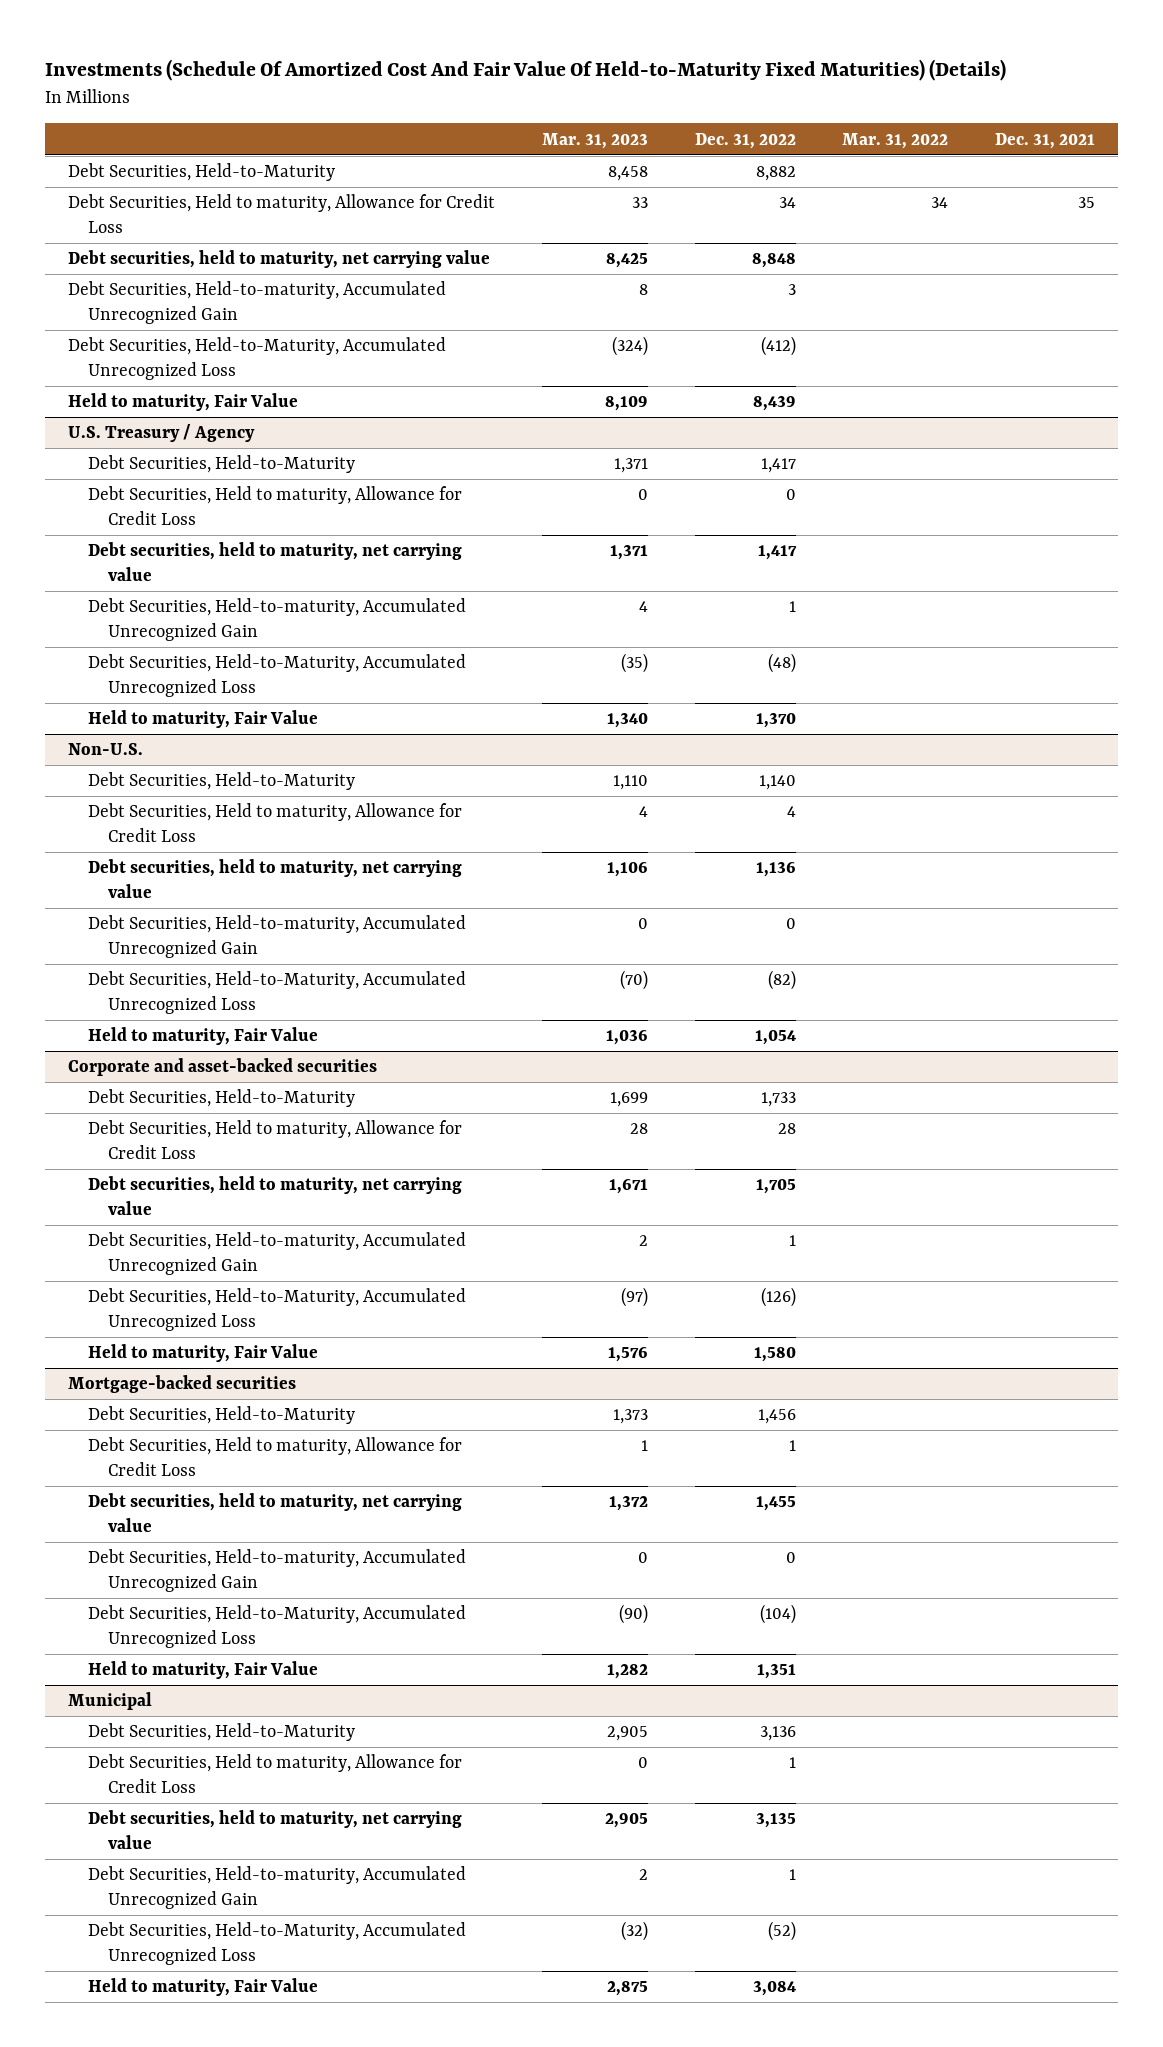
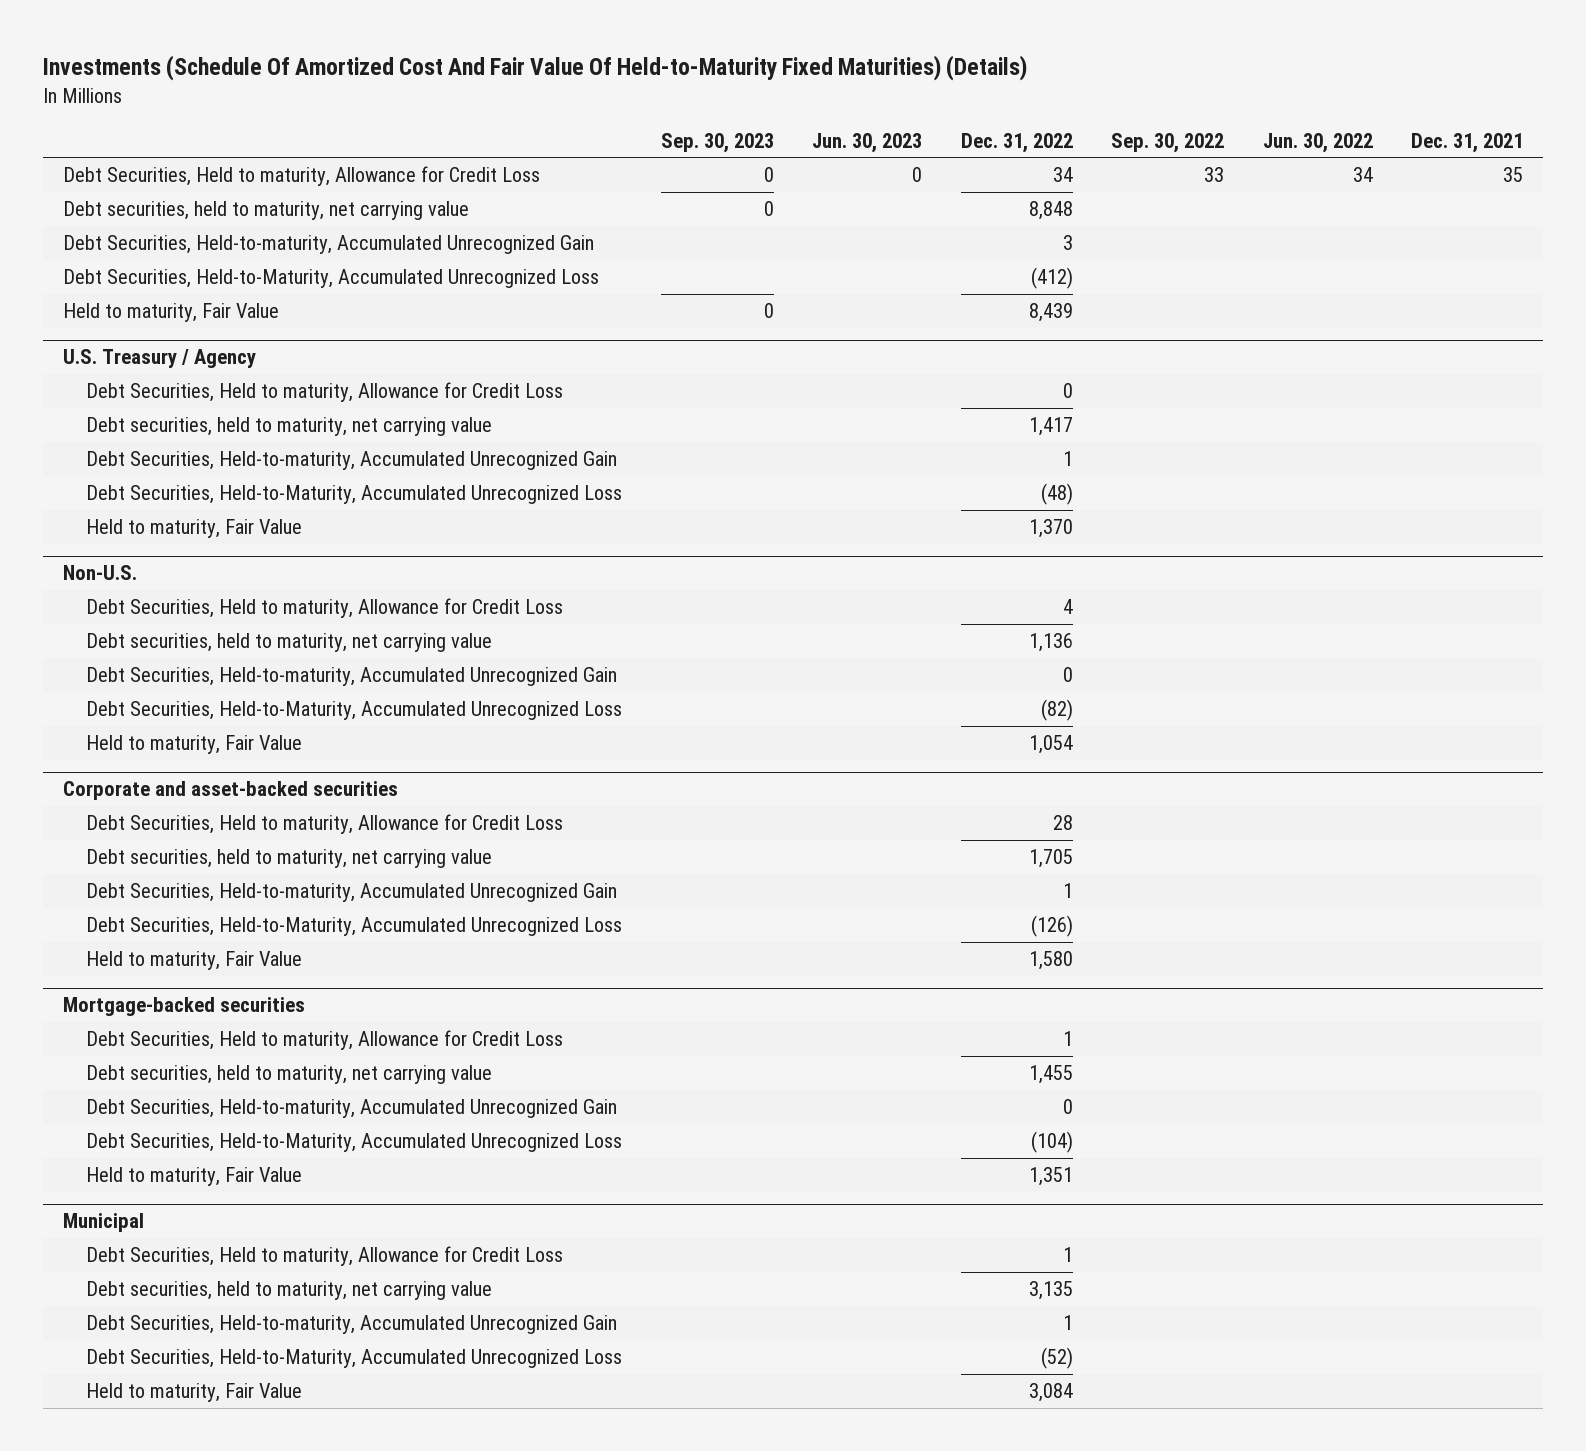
- | Mar. 31, 2023 | Dec. 31, 2022 | Mar. 31, 2022 | Dec. 31, 2021
+ | Sep. 30, 2023 | Jun. 30, 2023 | Dec. 31, 2022 | Sep. 30, 2022 | Jun. 30, 2022 | Dec. 31, 2021
- Debt Securities, Held-to-Maturity | 8,458 | 8,882 | |
@ U.S. Treasury / Agency
- Debt Securities, Held-to-Maturity | 1,371 | 1,417 | |
@ Non-U.S.
- Debt Securities, Held-to-Maturity | 1,110 | 1,140 | |
@ Corporate and asset-backed securities
- Debt Securities, Held-to-Maturity | 1,699 | 1,733 | |
@ Mortgage-backed securities
- Debt Securities, Held-to-Maturity | 1,373 | 1,456 | |
@ Municipal
- Debt Securities, Held-to-Maturity | 2,905 | 3,136 | |

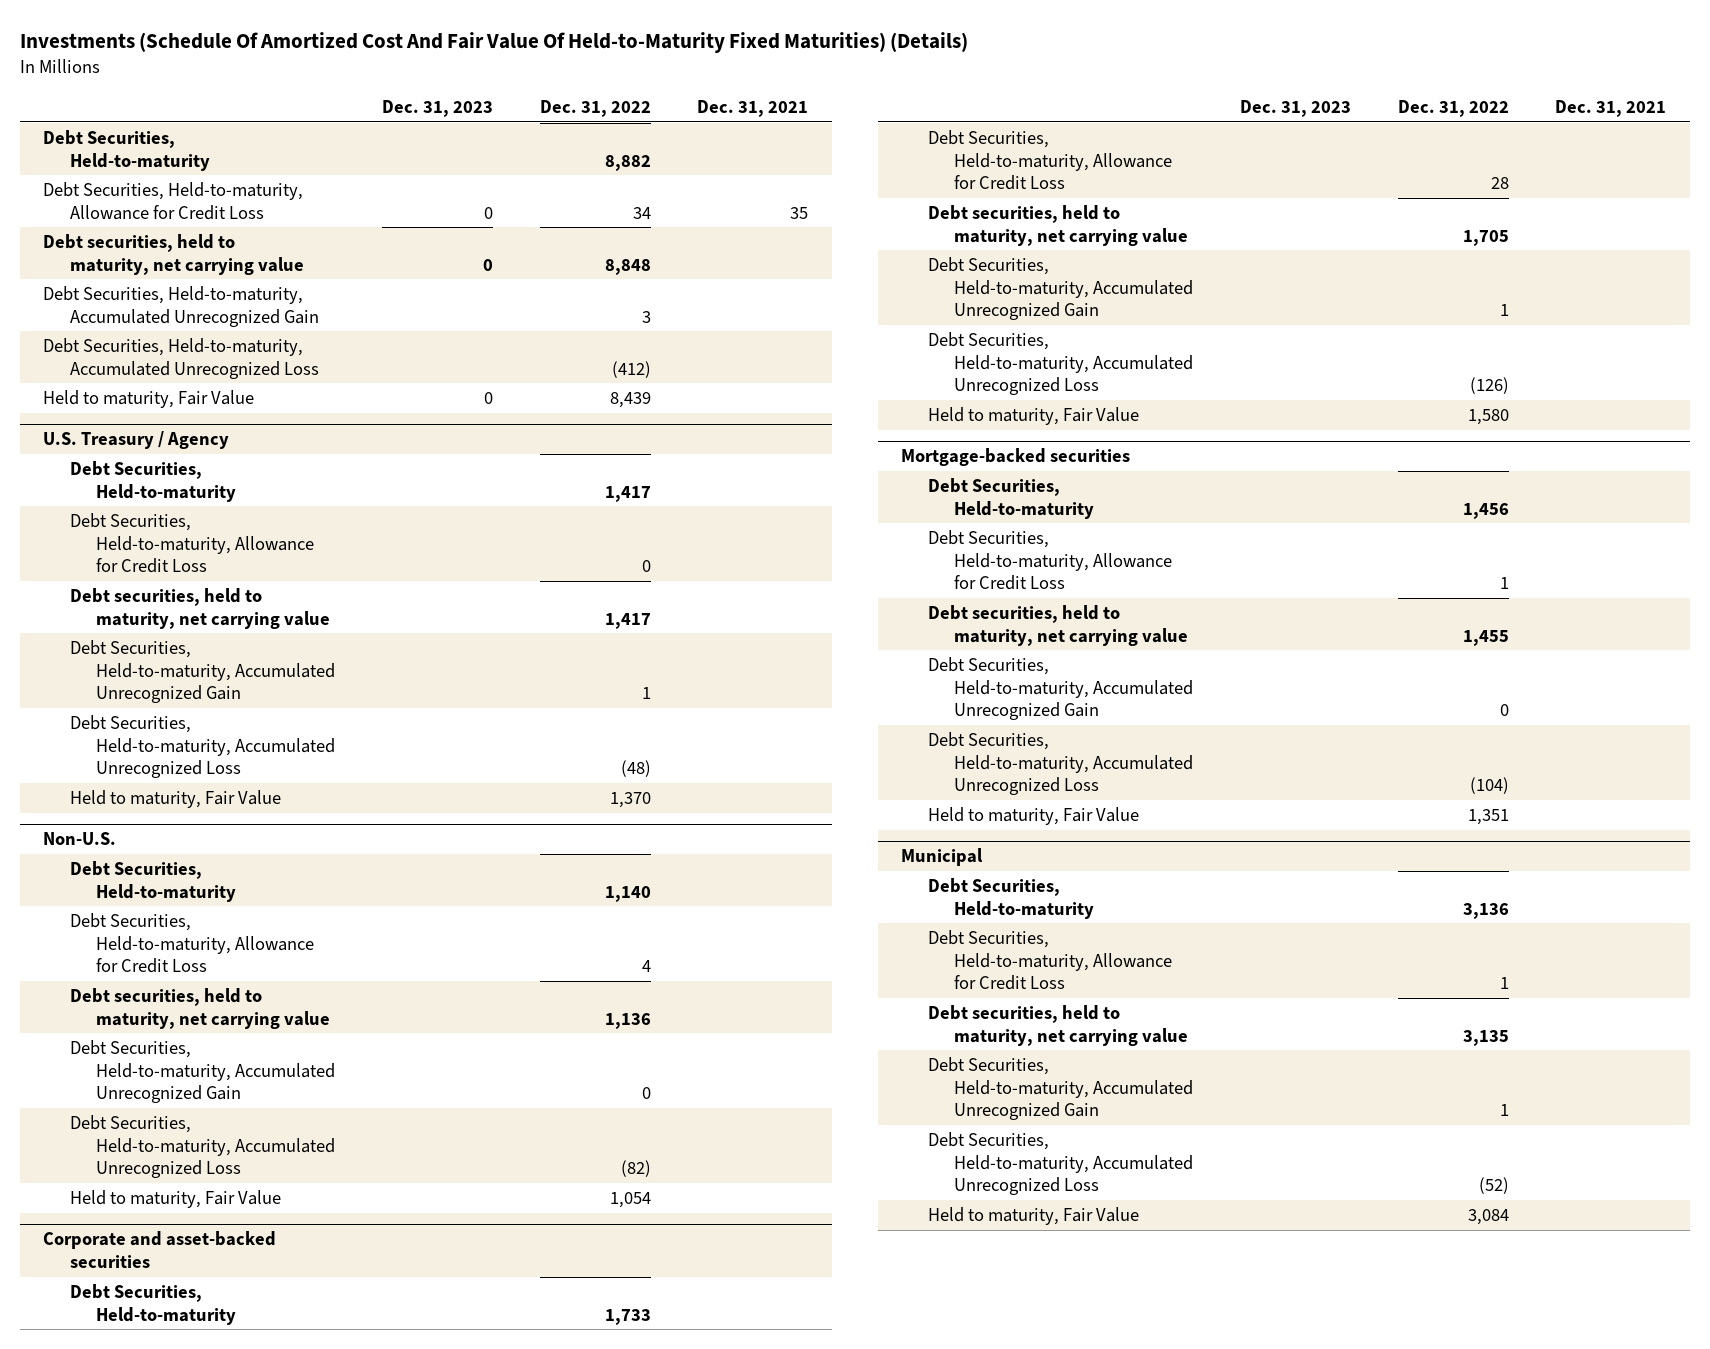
- | Sep. 30, 2023 | Jun. 30, 2023 | Dec. 31, 2022 | Sep. 30, 2022 | Jun. 30, 2022 | Dec. 31, 2021
+ | Dec. 31, 2023 | Dec. 31, 2022 | Dec. 31, 2021
- Debt Securities, Held to maturity, Allowance for Credit Loss | 0 | 0 | 34 | 33 | 34 | 35
+ Debt Securities, Held-to-maturity | | 8,882 |
+ Debt Securities, Held-to-maturity, Allowance for Credit Loss | 0 | 34 | 35
- Debt Securities, Held-to-Maturity, Accumulated Unrecognized Loss | | | (412) | | |
+ Debt Securities, Held-to-maturity, Accumulated Unrecognized Loss | | (412) |
@ U.S. Treasury / Agency
- Debt Securities, Held to maturity, Allowance for Credit Loss | | | 0 | | |
+ Debt Securities, Held-to-maturity | | 1,417 |
+ Debt Securities, Held-to-maturity, Allowance for Credit Loss | | 0 |
- Debt Securities, Held-to-Maturity, Accumulated Unrecognized Loss | | | (48) | | |
+ Debt Securities, Held-to-maturity, Accumulated Unrecognized Loss | | (48) |
@ Non-U.S.
- Debt Securities, Held to maturity, Allowance for Credit Loss | | | 4 | | |
+ Debt Securities, Held-to-maturity | | 1,140 |
+ Debt Securities, Held-to-maturity, Allowance for Credit Loss | | 4 |
- Debt Securities, Held-to-Maturity, Accumulated Unrecognized Loss | | | (82) | | |
+ Debt Securities, Held-to-maturity, Accumulated Unrecognized Loss | | (82) |
@ Corporate and asset-backed securities
- Debt Securities, Held to maturity, Allowance for Credit Loss | | | 28 | | |
+ Debt Securities, Held-to-maturity | | 1,733 |
+ Debt Securities, Held-to-maturity, Allowance for Credit Loss | | 28 |
- Debt Securities, Held-to-Maturity, Accumulated Unrecognized Loss | | | (126) | | |
+ Debt Securities, Held-to-maturity, Accumulated Unrecognized Loss | | (126) |
@ Mortgage-backed securities
- Debt Securities, Held to maturity, Allowance for Credit Loss | | | 1 | | |
+ Debt Securities, Held-to-maturity | | 1,456 |
+ Debt Securities, Held-to-maturity, Allowance for Credit Loss | | 1 |
- Debt Securities, Held-to-Maturity, Accumulated Unrecognized Loss | | | (104) | | |
+ Debt Securities, Held-to-maturity, Accumulated Unrecognized Loss | | (104) |
@ Municipal
- Debt Securities, Held to maturity, Allowance for Credit Loss | | | 1 | | |
+ Debt Securities, Held-to-maturity | | 3,136 |
+ Debt Securities, Held-to-maturity, Allowance for Credit Loss | | 1 |
- Debt Securities, Held-to-Maturity, Accumulated Unrecognized Loss | | | (52) | | |
+ Debt Securities, Held-to-maturity, Accumulated Unrecognized Loss | | (52) |

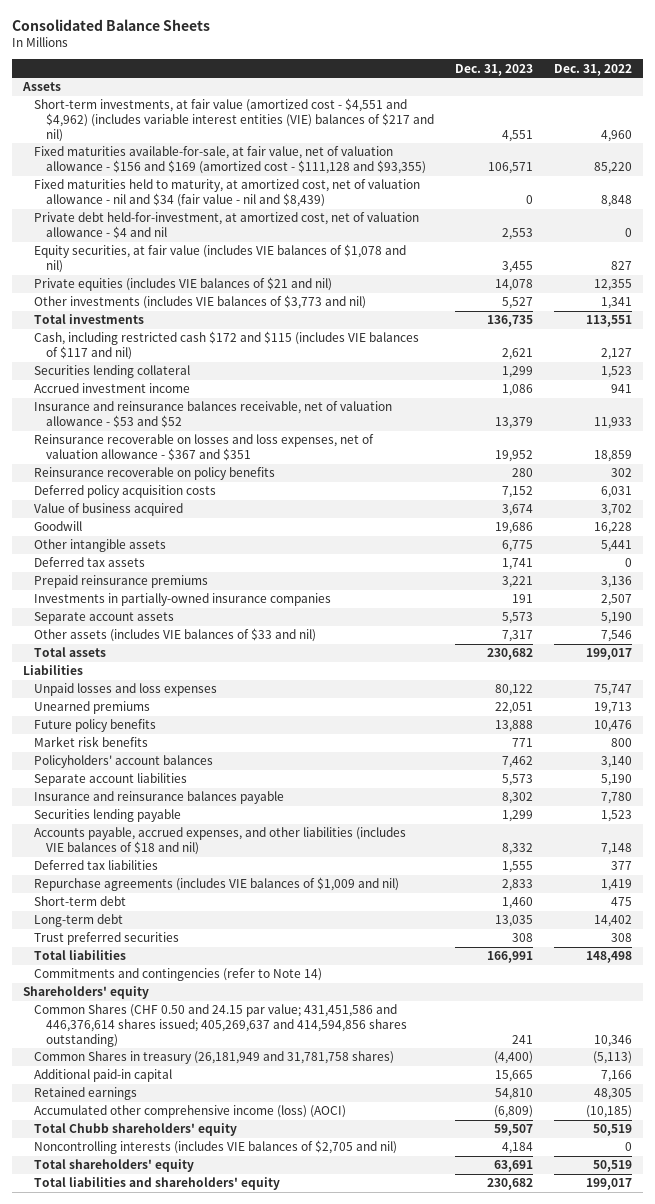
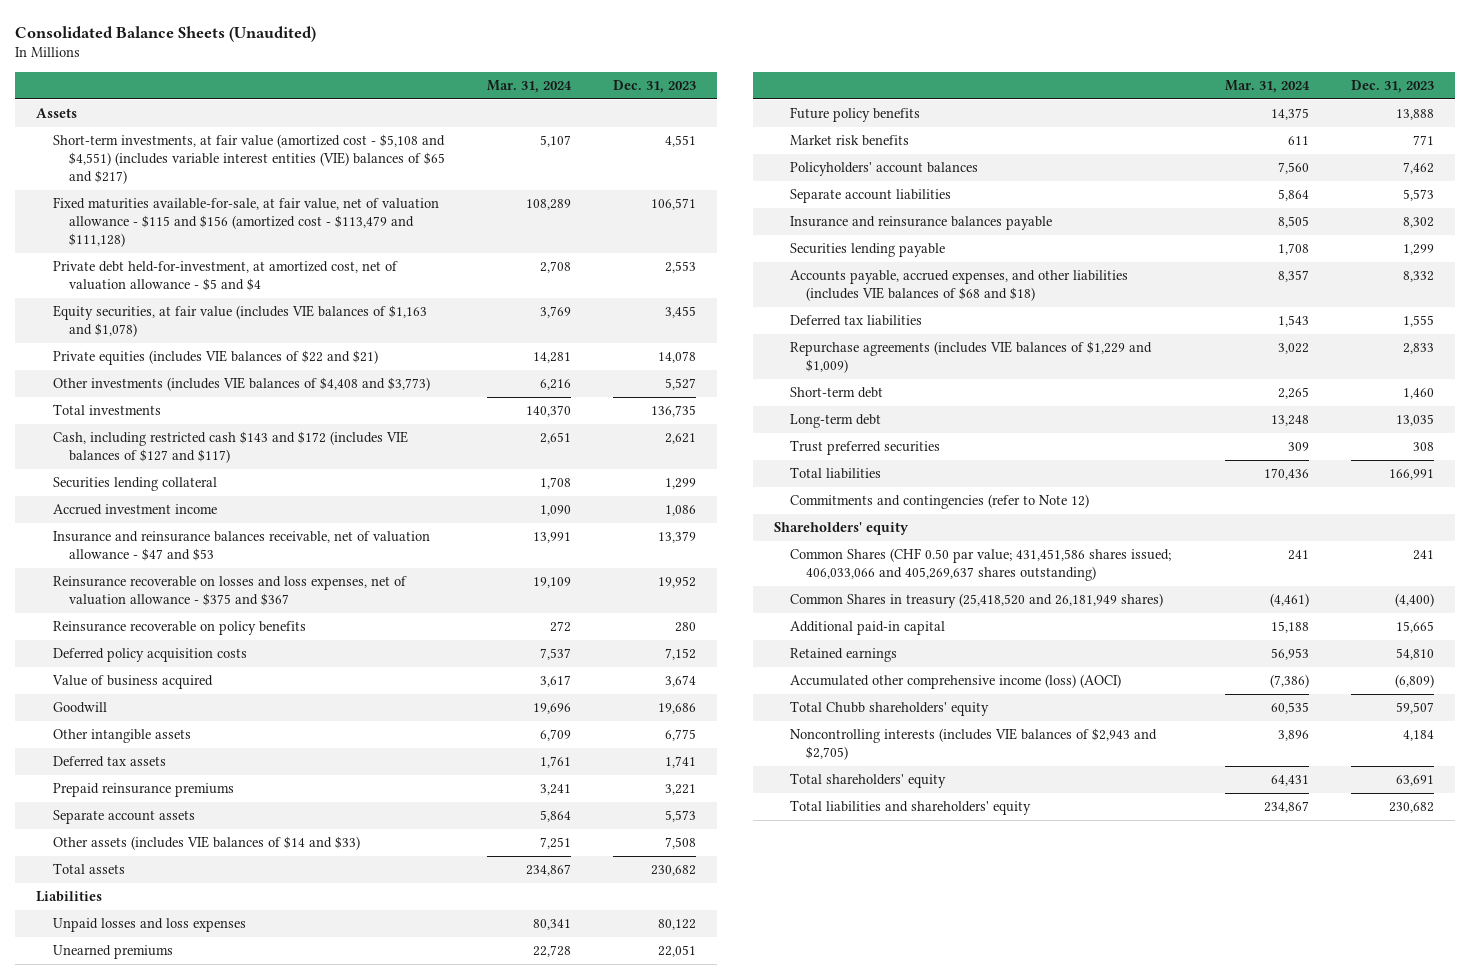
- Consolidated Balance Sheets
+ Consolidated Balance Sheets (Unaudited)
- | Dec. 31, 2023 | Dec. 31, 2022
+ | Mar. 31, 2024 | Dec. 31, 2023
- Short-term investments, at fair value (amortized cost - $4,551 and $4,962) (includes variable interest entities (VIE) balances of $217 and nil) | 4,551 | 4,960
- Fixed maturities available-for-sale, at fair value, net of valuation allowance - $156 and $169 (amortized cost - $111,128 and $93,355) | 106,571 | 85,220
- Fixed maturities held to maturity, at amortized cost, net of valuation allowance - nil and $34 (fair value - nil and $8,439) | 0 | 8,848
- Private debt held-for-investment, at amortized cost, net of valuation allowance - $4 and nil | 2,553 | 0
- Equity securities, at fair value (includes VIE balances of $1,078 and nil) | 3,455 | 827
- Private equities (includes VIE balances of $21 and nil) | 14,078 | 12,355
- Other investments (includes VIE balances of $3,773 and nil) | 5,527 | 1,341
+ Short-term investments, at fair value (amortized cost - $5,108 and $4,551) (includes variable interest entities (VIE) balances of $65 and $217) | 5,107 | 4,551
+ Fixed maturities available-for-sale, at fair value, net of valuation allowance - $115 and $156 (amortized cost - $113,479 and $111,128) | 108,289 | 106,571
+ Private debt held-for-investment, at amortized cost, net of valuation allowance - $5 and $4 | 2,708 | 2,553
+ Equity securities, at fair value (includes VIE balances of $1,163 and $1,078) | 3,769 | 3,455
+ Private equities (includes VIE balances of $22 and $21) | 14,281 | 14,078
+ Other investments (includes VIE balances of $4,408 and $3,773) | 6,216 | 5,527
- Cash, including restricted cash $172 and $115 (includes VIE balances of $117 and nil) | 2,621 | 2,127
+ Cash, including restricted cash $143 and $172 (includes VIE balances of $127 and $117) | 2,651 | 2,621
- Insurance and reinsurance balances receivable, net of valuation allowance - $53 and $52 | 13,379 | 11,933
- Reinsurance recoverable on losses and loss expenses, net of valuation allowance - $367 and $351 | 19,952 | 18,859
+ Insurance and reinsurance balances receivable, net of valuation allowance - $47 and $53 | 13,991 | 13,379
+ Reinsurance recoverable on losses and loss expenses, net of valuation allowance - $375 and $367 | 19,109 | 19,952
- Investments in partially-owned insurance companies | 191 | 2,507
- Other assets (includes VIE balances of $33 and nil) | 7,317 | 7,546
+ Other assets (includes VIE balances of $14 and $33) | 7,251 | 7,508
- Accounts payable, accrued expenses, and other liabilities (includes VIE balances of $18 and nil) | 8,332 | 7,148
+ Accounts payable, accrued expenses, and other liabilities (includes VIE balances of $68 and $18) | 8,357 | 8,332
- Repurchase agreements (includes VIE balances of $1,009 and nil) | 2,833 | 1,419
+ Repurchase agreements (includes VIE balances of $1,229 and $1,009) | 3,022 | 2,833
- Commitments and contingencies (refer to Note 14)
+ Commitments and contingencies (refer to Note 12)
- Common Shares (CHF 0.50 and 24.15 par value; 431,451,586 and 446,376,614 shares issued; 405,269,637 and 414,594,856 shares outstanding) | 241 | 10,346
- Common Shares in treasury (26,181,949 and 31,781,758 shares) | (4,400) | (5,113)
+ Common Shares (CHF 0.50 par value; 431,451,586 shares issued; 406,033,066 and 405,269,637 shares outstanding) | 241 | 241
+ Common Shares in treasury (25,418,520 and 26,181,949 shares) | (4,461) | (4,400)
- Noncontrolling interests (includes VIE balances of $2,705 and nil) | 4,184 | 0
+ Noncontrolling interests (includes VIE balances of $2,943 and $2,705) | 3,896 | 4,184

